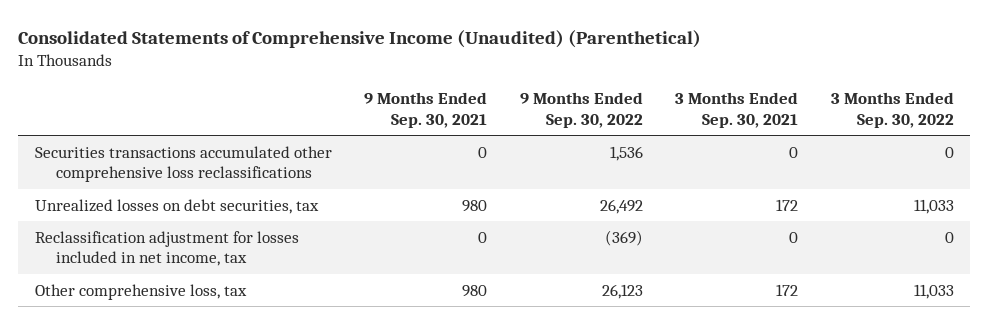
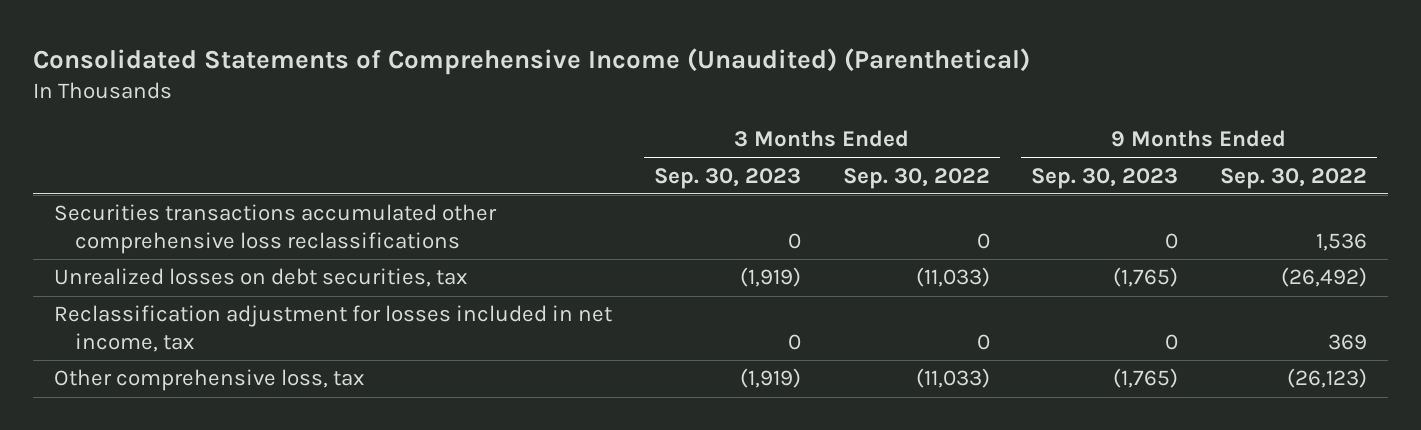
- | 9 Months Ended Sep. 30, 2021 | 9 Months Ended Sep. 30, 2022 | 3 Months Ended Sep. 30, 2021 | 3 Months Ended Sep. 30, 2022
+ | 3 Months Ended Sep. 30, 2023 | 3 Months Ended Sep. 30, 2022 | 9 Months Ended Sep. 30, 2023 | 9 Months Ended Sep. 30, 2022
- Unrealized losses on debt securities, tax | 980 | 26,492 | 172 | 11,033
- Reclassification adjustment for losses included in net income, tax | 0 | (369) | 0 | 0
- Other comprehensive loss, tax | 980 | 26,123 | 172 | 11,033
+ Unrealized losses on debt securities, tax | (1,919) | (11,033) | (1,765) | (26,492)
+ Reclassification adjustment for losses included in net income, tax | 0 | 0 | 0 | 369
+ Other comprehensive loss, tax | (1,919) | (11,033) | (1,765) | (26,123)

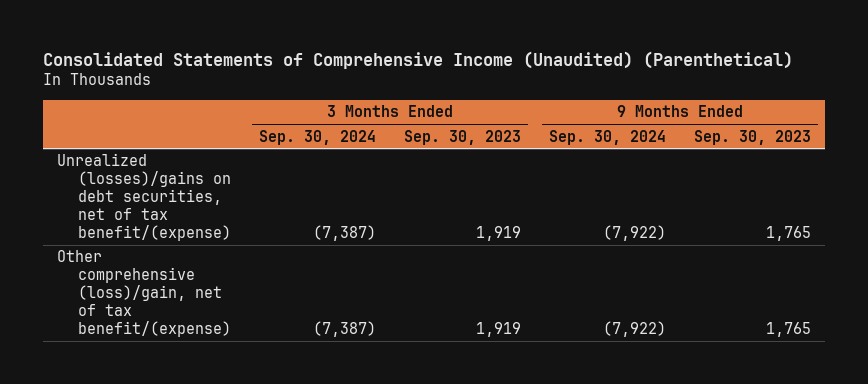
- | 3 Months Ended Sep. 30, 2023 | 3 Months Ended Sep. 30, 2022 | 9 Months Ended Sep. 30, 2023 | 9 Months Ended Sep. 30, 2022
+ | 3 Months Ended Sep. 30, 2024 | 3 Months Ended Sep. 30, 2023 | 9 Months Ended Sep. 30, 2024 | 9 Months Ended Sep. 30, 2023
- Securities transactions accumulated other comprehensive loss reclassifications | 0 | 0 | 0 | 1,536
- Unrealized losses on debt securities, tax | (1,919) | (11,033) | (1,765) | (26,492)
- Reclassification adjustment for losses included in net income, tax | 0 | 0 | 0 | 369
- Other comprehensive loss, tax | (1,919) | (11,033) | (1,765) | (26,123)
+ Unrealized (losses)/gains on debt securities, net of tax benefit/(expense) | (7,387) | 1,919 | (7,922) | 1,765
+ Other comprehensive (loss)/gain, net of tax benefit/(expense) | (7,387) | 1,919 | (7,922) | 1,765

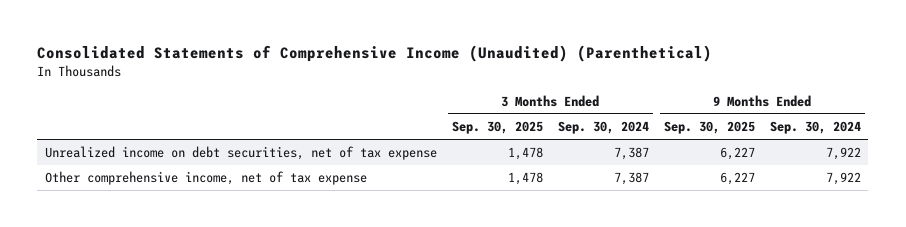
- | 3 Months Ended Sep. 30, 2024 | 3 Months Ended Sep. 30, 2023 | 9 Months Ended Sep. 30, 2024 | 9 Months Ended Sep. 30, 2023
+ | 3 Months Ended Sep. 30, 2025 | 3 Months Ended Sep. 30, 2024 | 9 Months Ended Sep. 30, 2025 | 9 Months Ended Sep. 30, 2024
- Unrealized (losses)/gains on debt securities, net of tax benefit/(expense) | (7,387) | 1,919 | (7,922) | 1,765
- Other comprehensive (loss)/gain, net of tax benefit/(expense) | (7,387) | 1,919 | (7,922) | 1,765
+ Unrealized income on debt securities, net of tax expense | 1,478 | 7,387 | 6,227 | 7,922
+ Other comprehensive income, net of tax expense | 1,478 | 7,387 | 6,227 | 7,922

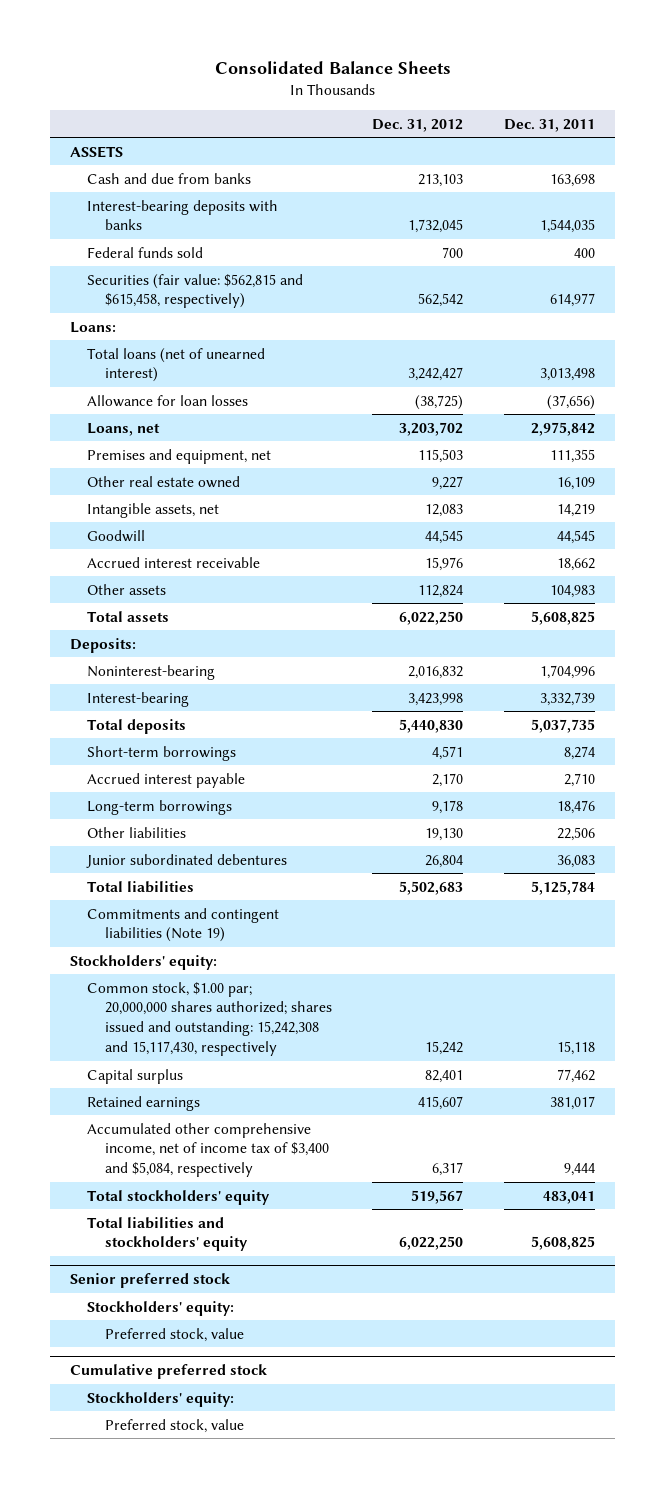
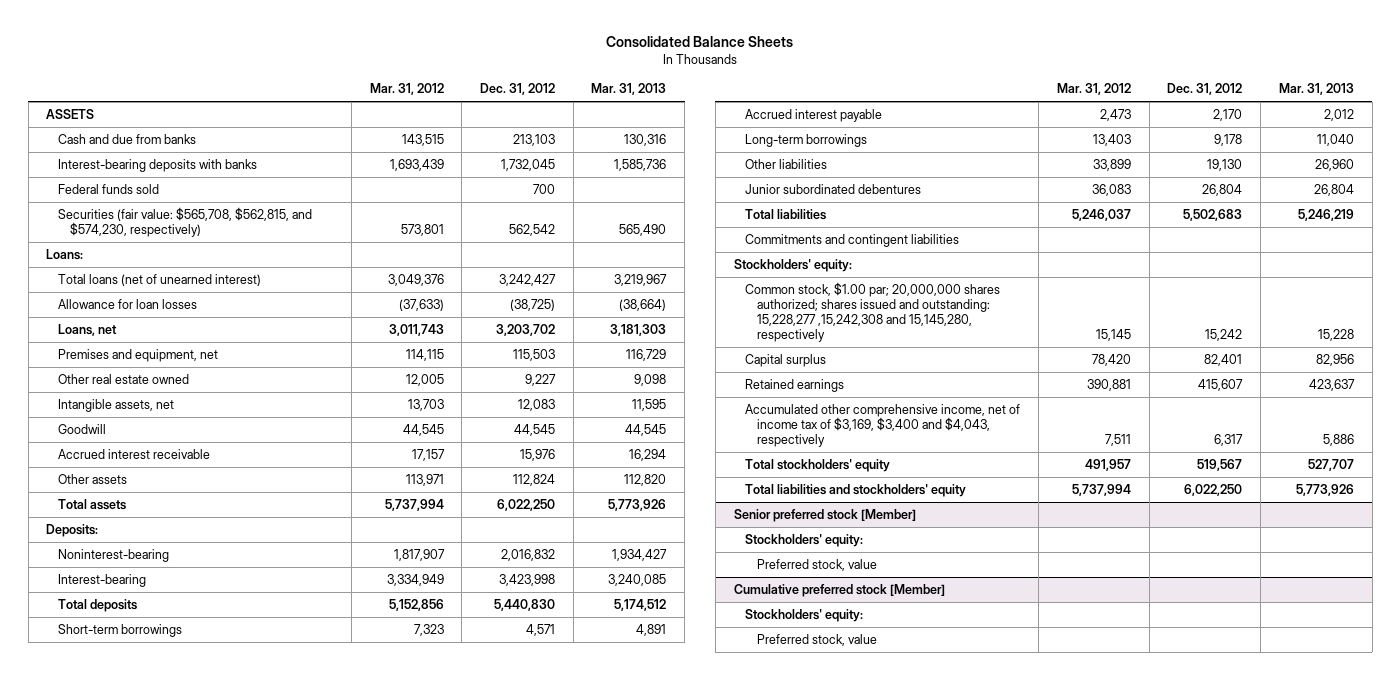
- | Dec. 31, 2012 | Dec. 31, 2011
+ | Mar. 31, 2012 | Dec. 31, 2012 | Mar. 31, 2013
- Securities (fair value: $562,815 and $615,458, respectively) | 562,542 | 614,977
+ Securities (fair value: $565,708, $562,815, and $574,230, respectively) | 573,801 | 562,542 | 565,490
- Commitments and contingent liabilities (Note 19)
+ Commitments and contingent liabilities
- Common stock, $1.00 par; 20,000,000 shares authorized; shares issued and outstanding: 15,242,308 and 15,117,430, respectively | 15,242 | 15,118
+ Common stock, $1.00 par; 20,000,000 shares authorized; shares issued and outstanding: 15,228,277 ,15,242,308 and 15,145,280, respectively | 15,145 | 15,242 | 15,228
- Accumulated other comprehensive income, net of income tax of $3,400 and $5,084, respectively | 6,317 | 9,444
+ Accumulated other comprehensive income, net of income tax of $3,169, $3,400 and $4,043, respectively | 7,511 | 6,317 | 5,886
- Senior preferred stock
+ Senior preferred stock [Member]
- Cumulative preferred stock
+ Cumulative preferred stock [Member]

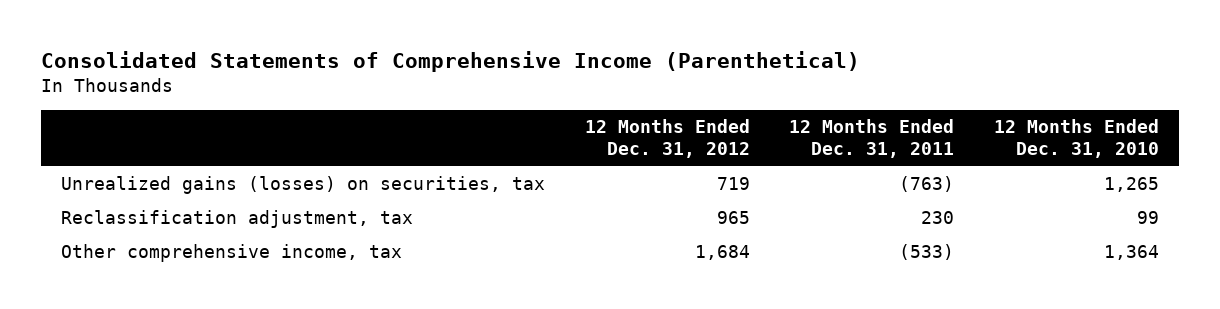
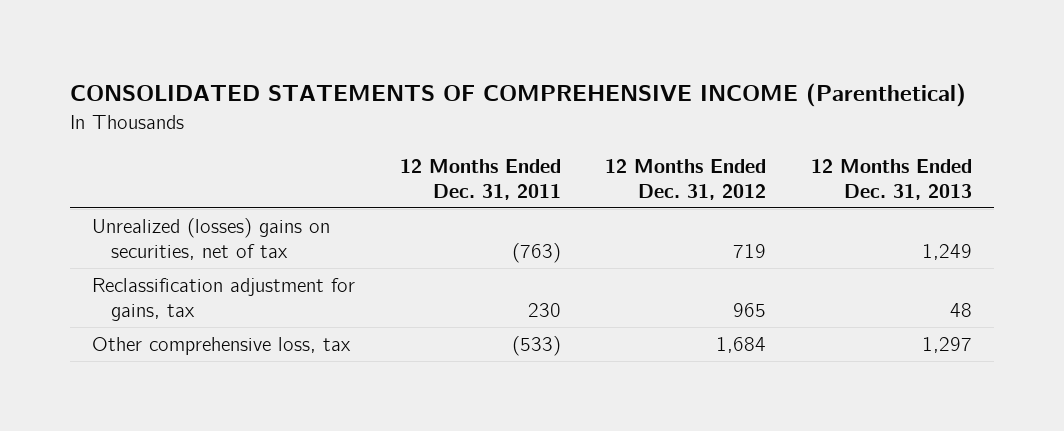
- Consolidated Statements of Comprehensive Income (Parenthetical)
+ CONSOLIDATED STATEMENTS OF COMPREHENSIVE INCOME (Parenthetical)
- | 12 Months Ended Dec. 31, 2012 | 12 Months Ended Dec. 31, 2011 | 12 Months Ended Dec. 31, 2010
+ | 12 Months Ended Dec. 31, 2011 | 12 Months Ended Dec. 31, 2012 | 12 Months Ended Dec. 31, 2013
- Unrealized gains (losses) on securities, tax | 719 | (763) | 1,265
- Reclassification adjustment, tax | 965 | 230 | 99
- Other comprehensive income, tax | 1,684 | (533) | 1,364
+ Unrealized (losses) gains on securities, net of tax | (763) | 719 | 1,249
+ Reclassification adjustment for gains, tax | 230 | 965 | 48
+ Other comprehensive loss, tax | (533) | 1,684 | 1,297

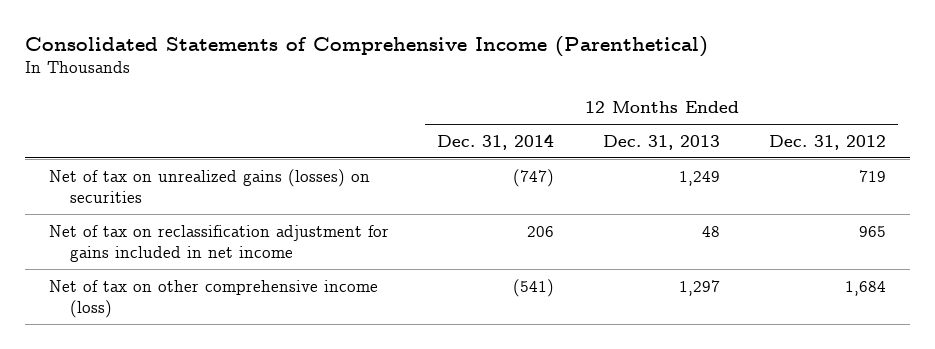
- CONSOLIDATED STATEMENTS OF COMPREHENSIVE INCOME (Parenthetical)
+ Consolidated Statements of Comprehensive Income (Parenthetical)
- | 12 Months Ended Dec. 31, 2011 | 12 Months Ended Dec. 31, 2012 | 12 Months Ended Dec. 31, 2013
+ | 12 Months Ended Dec. 31, 2014 | 12 Months Ended Dec. 31, 2013 | 12 Months Ended Dec. 31, 2012
- Unrealized (losses) gains on securities, net of tax | (763) | 719 | 1,249
- Reclassification adjustment for gains, tax | 230 | 965 | 48
- Other comprehensive loss, tax | (533) | 1,684 | 1,297
+ Net of tax on unrealized gains (losses) on securities | (747) | 1,249 | 719
+ Net of tax on reclassification adjustment for gains included in net income | 206 | 48 | 965
+ Net of tax on other comprehensive income (loss) | (541) | 1,297 | 1,684

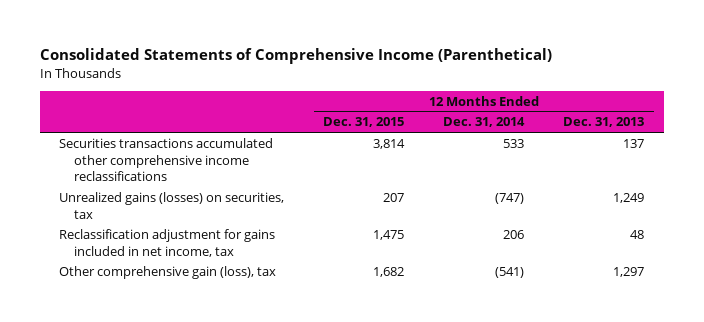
- | 12 Months Ended Dec. 31, 2014 | 12 Months Ended Dec. 31, 2013 | 12 Months Ended Dec. 31, 2012
+ | 12 Months Ended Dec. 31, 2015 | 12 Months Ended Dec. 31, 2014 | 12 Months Ended Dec. 31, 2013
- Net of tax on unrealized gains (losses) on securities | (747) | 1,249 | 719
- Net of tax on reclassification adjustment for gains included in net income | 206 | 48 | 965
- Net of tax on other comprehensive income (loss) | (541) | 1,297 | 1,684
+ Securities transactions accumulated other comprehensive income reclassifications | 3,814 | 533 | 137
+ Unrealized gains (losses) on securities, tax | 207 | (747) | 1,249
+ Reclassification adjustment for gains included in net income, tax | 1,475 | 206 | 48
+ Other comprehensive gain (loss), tax | 1,682 | (541) | 1,297

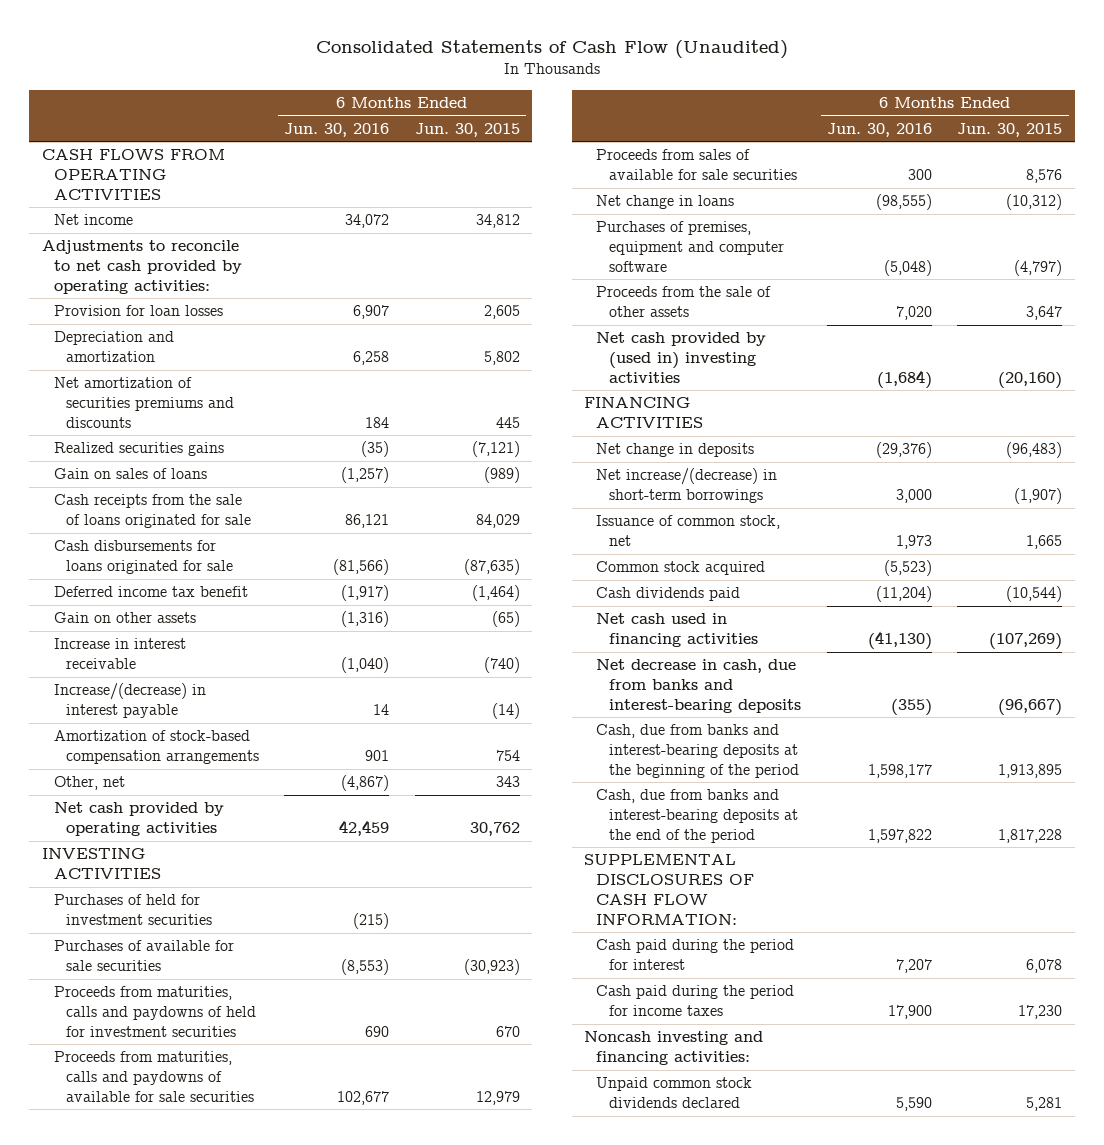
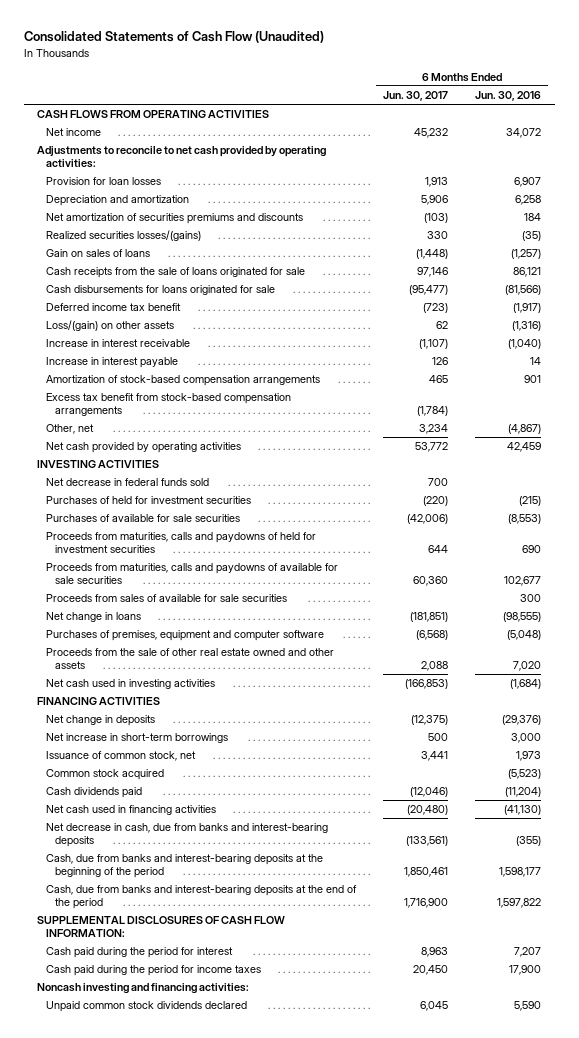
- | 6 Months Ended Jun. 30, 2016 | 6 Months Ended Jun. 30, 2015
+ | 6 Months Ended Jun. 30, 2017 | 6 Months Ended Jun. 30, 2016
- Realized securities gains | (35) | (7,121)
+ Realized securities losses/(gains) | 330 | (35)
- Gain on other assets | (1,316) | (65)
+ Loss/(gain) on other assets | 62 | (1,316)
- Increase/(decrease) in interest payable | 14 | (14)
+ Increase in interest payable | 126 | 14
+ Excess tax benefit from stock-based compensation arrangements | (1,784) |
+ Net decrease in federal funds sold | 700 |
- Proceeds from the sale of other assets | 7,020 | 3,647
- Net cash provided by (used in) investing activities | (1,684) | (20,160)
+ Proceeds from the sale of other real estate owned and other assets | 2,088 | 7,020
+ Net cash used in investing activities | (166,853) | (1,684)
- Net increase/(decrease) in short-term borrowings | 3,000 | (1,907)
+ Net increase in short-term borrowings | 500 | 3,000

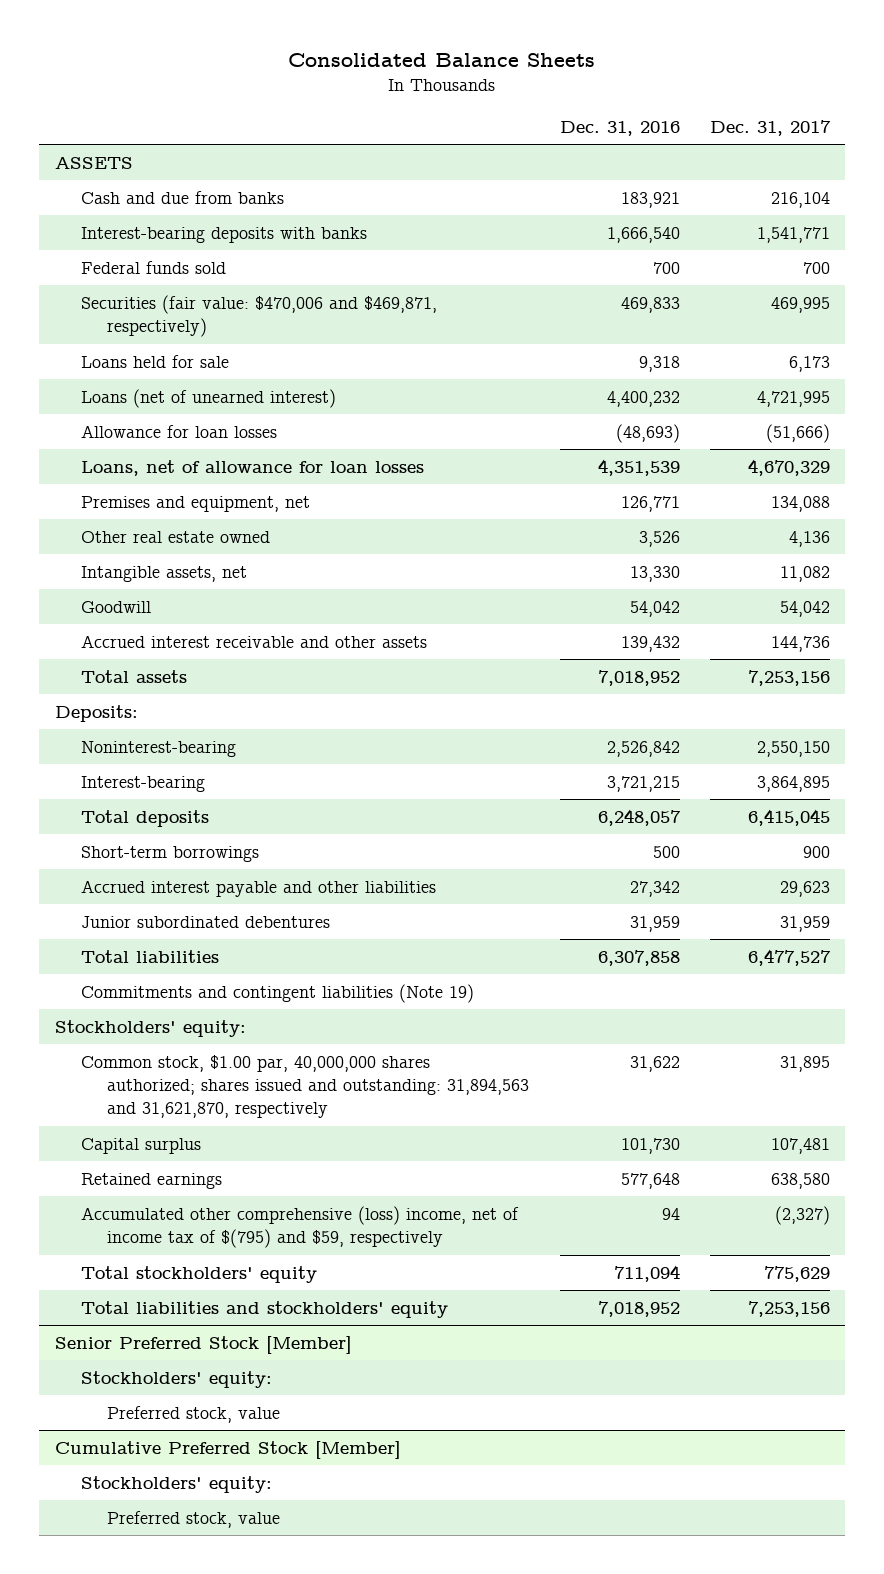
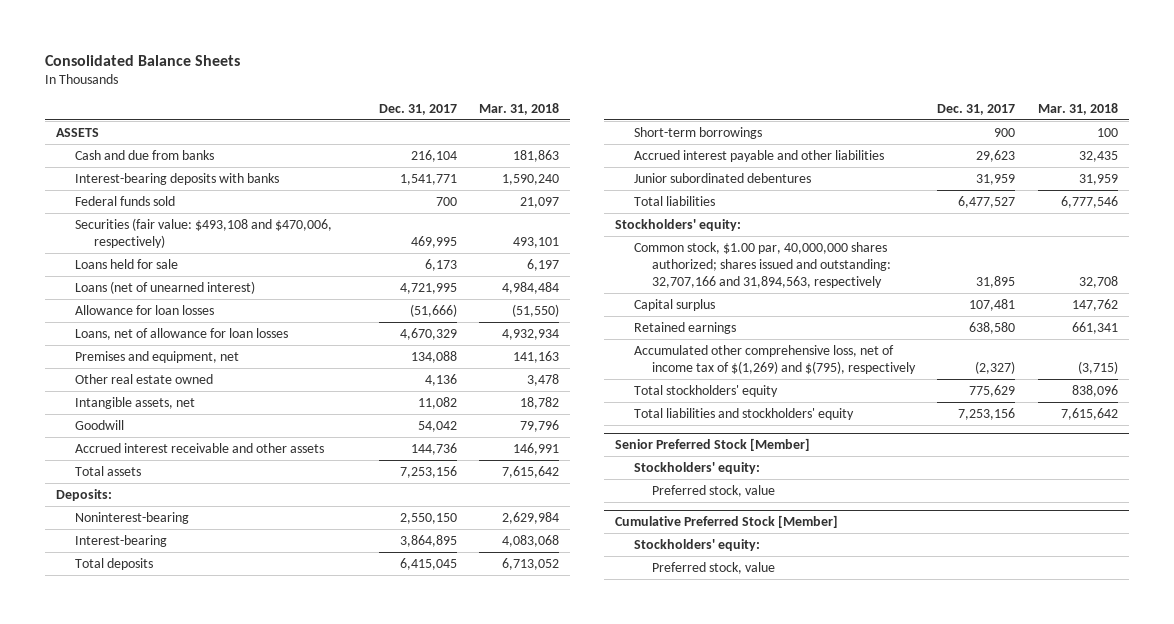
- | Dec. 31, 2016 | Dec. 31, 2017
+ | Dec. 31, 2017 | Mar. 31, 2018
- Securities (fair value: $470,006 and $469,871, respectively) | 469,833 | 469,995
+ Securities (fair value: $493,108 and $470,006, respectively) | 469,995 | 493,101
- Commitments and contingent liabilities (Note 19)
- Common stock, $1.00 par, 40,000,000 shares authorized; shares issued and outstanding: 31,894,563 and 31,621,870, respectively | 31,622 | 31,895
+ Common stock, $1.00 par, 40,000,000 shares authorized; shares issued and outstanding: 32,707,166 and 31,894,563, respectively | 31,895 | 32,708
- Accumulated other comprehensive (loss) income, net of income tax of $(795) and $59, respectively | 94 | (2,327)
+ Accumulated other comprehensive loss, net of income tax of $(1,269) and $(795), respectively | (2,327) | (3,715)

